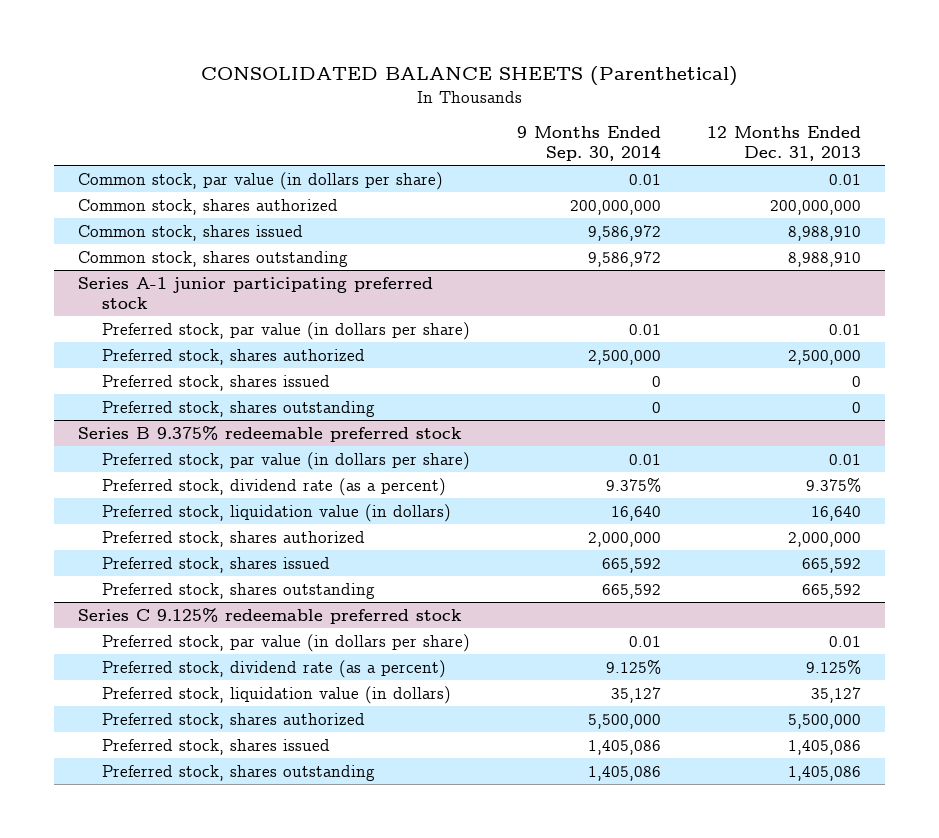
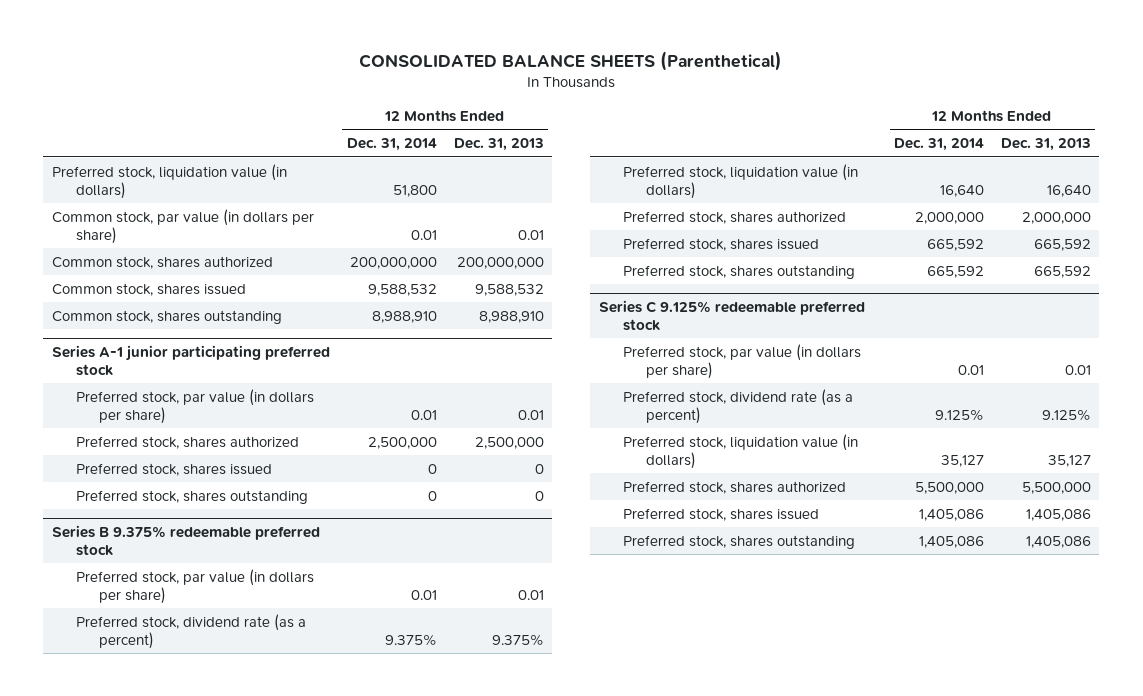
- | 9 Months Ended Sep. 30, 2014 | 12 Months Ended Dec. 31, 2013
+ | 12 Months Ended Dec. 31, 2014 | 12 Months Ended Dec. 31, 2013
+ Preferred stock, liquidation value (in dollars) | 51,800 |
- Common stock, shares issued | 9,586,972 | 8,988,910
+ Common stock, shares issued | 9,588,532 | 9,588,532

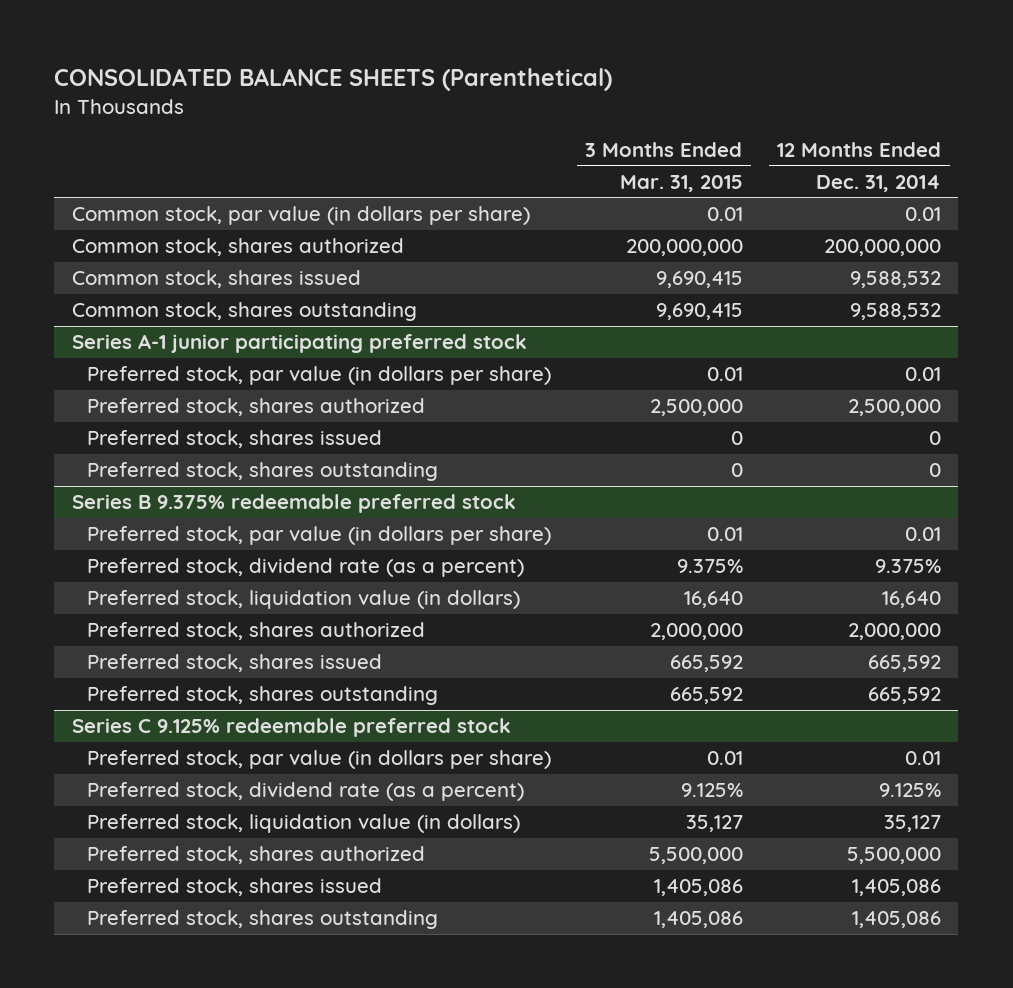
- | 12 Months Ended Dec. 31, 2014 | 12 Months Ended Dec. 31, 2013
+ | 3 Months Ended Mar. 31, 2015 | 12 Months Ended Dec. 31, 2014
- Preferred stock, liquidation value (in dollars) | 51,800 |
- Common stock, shares outstanding | 8,988,910 | 8,988,910
+ Common stock, shares outstanding | 9,690,415 | 9,588,532

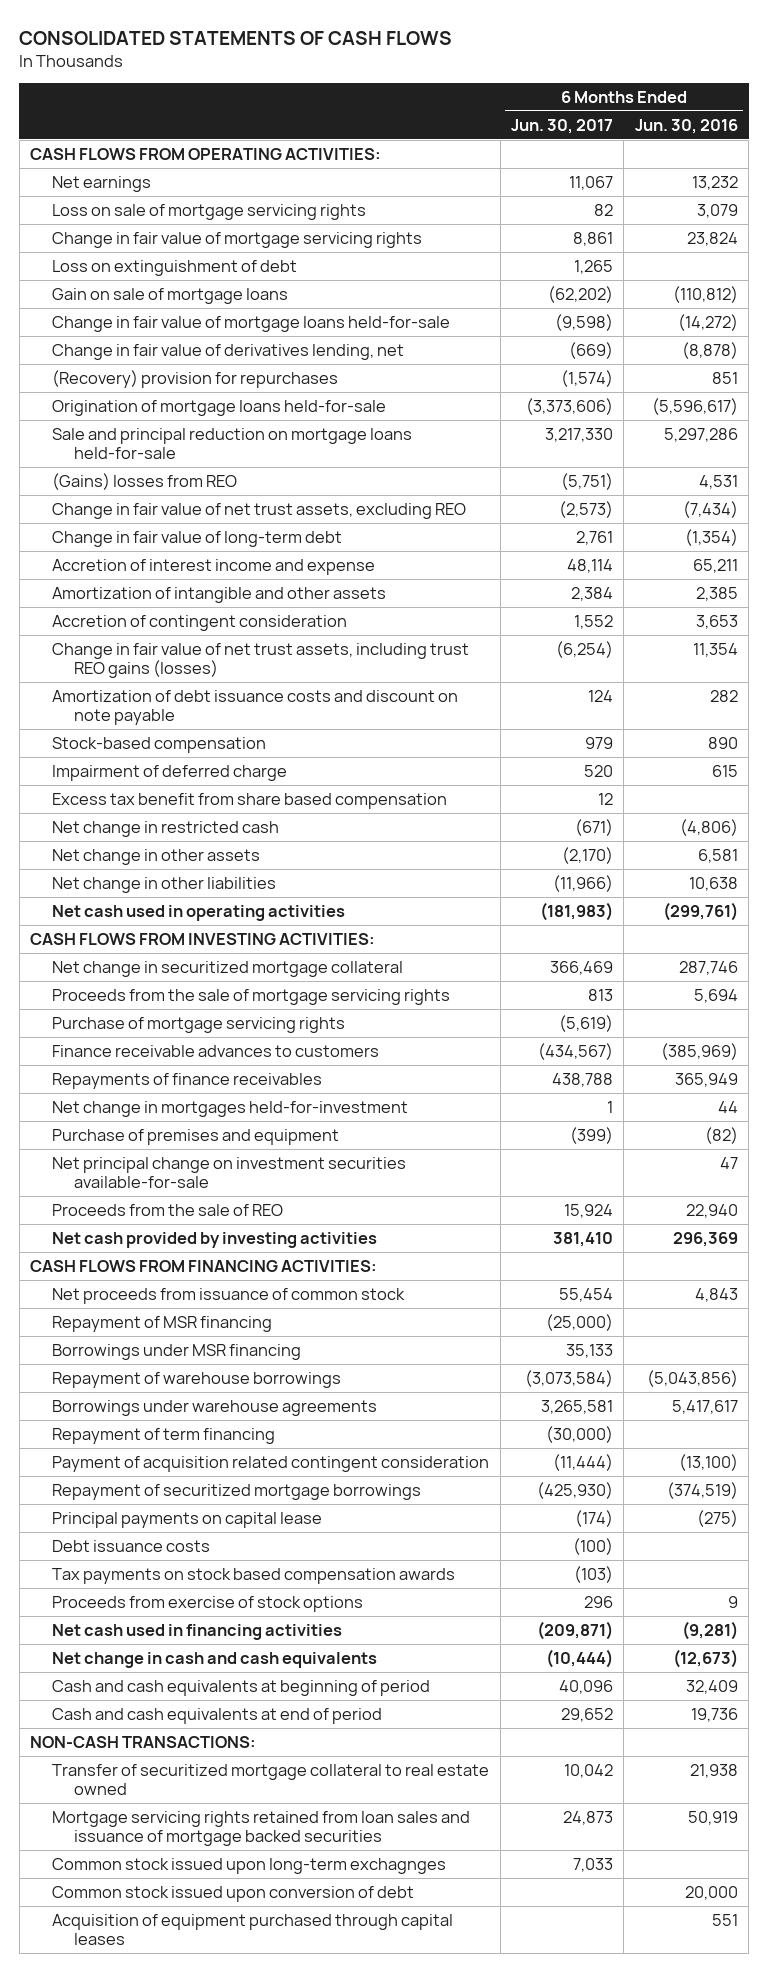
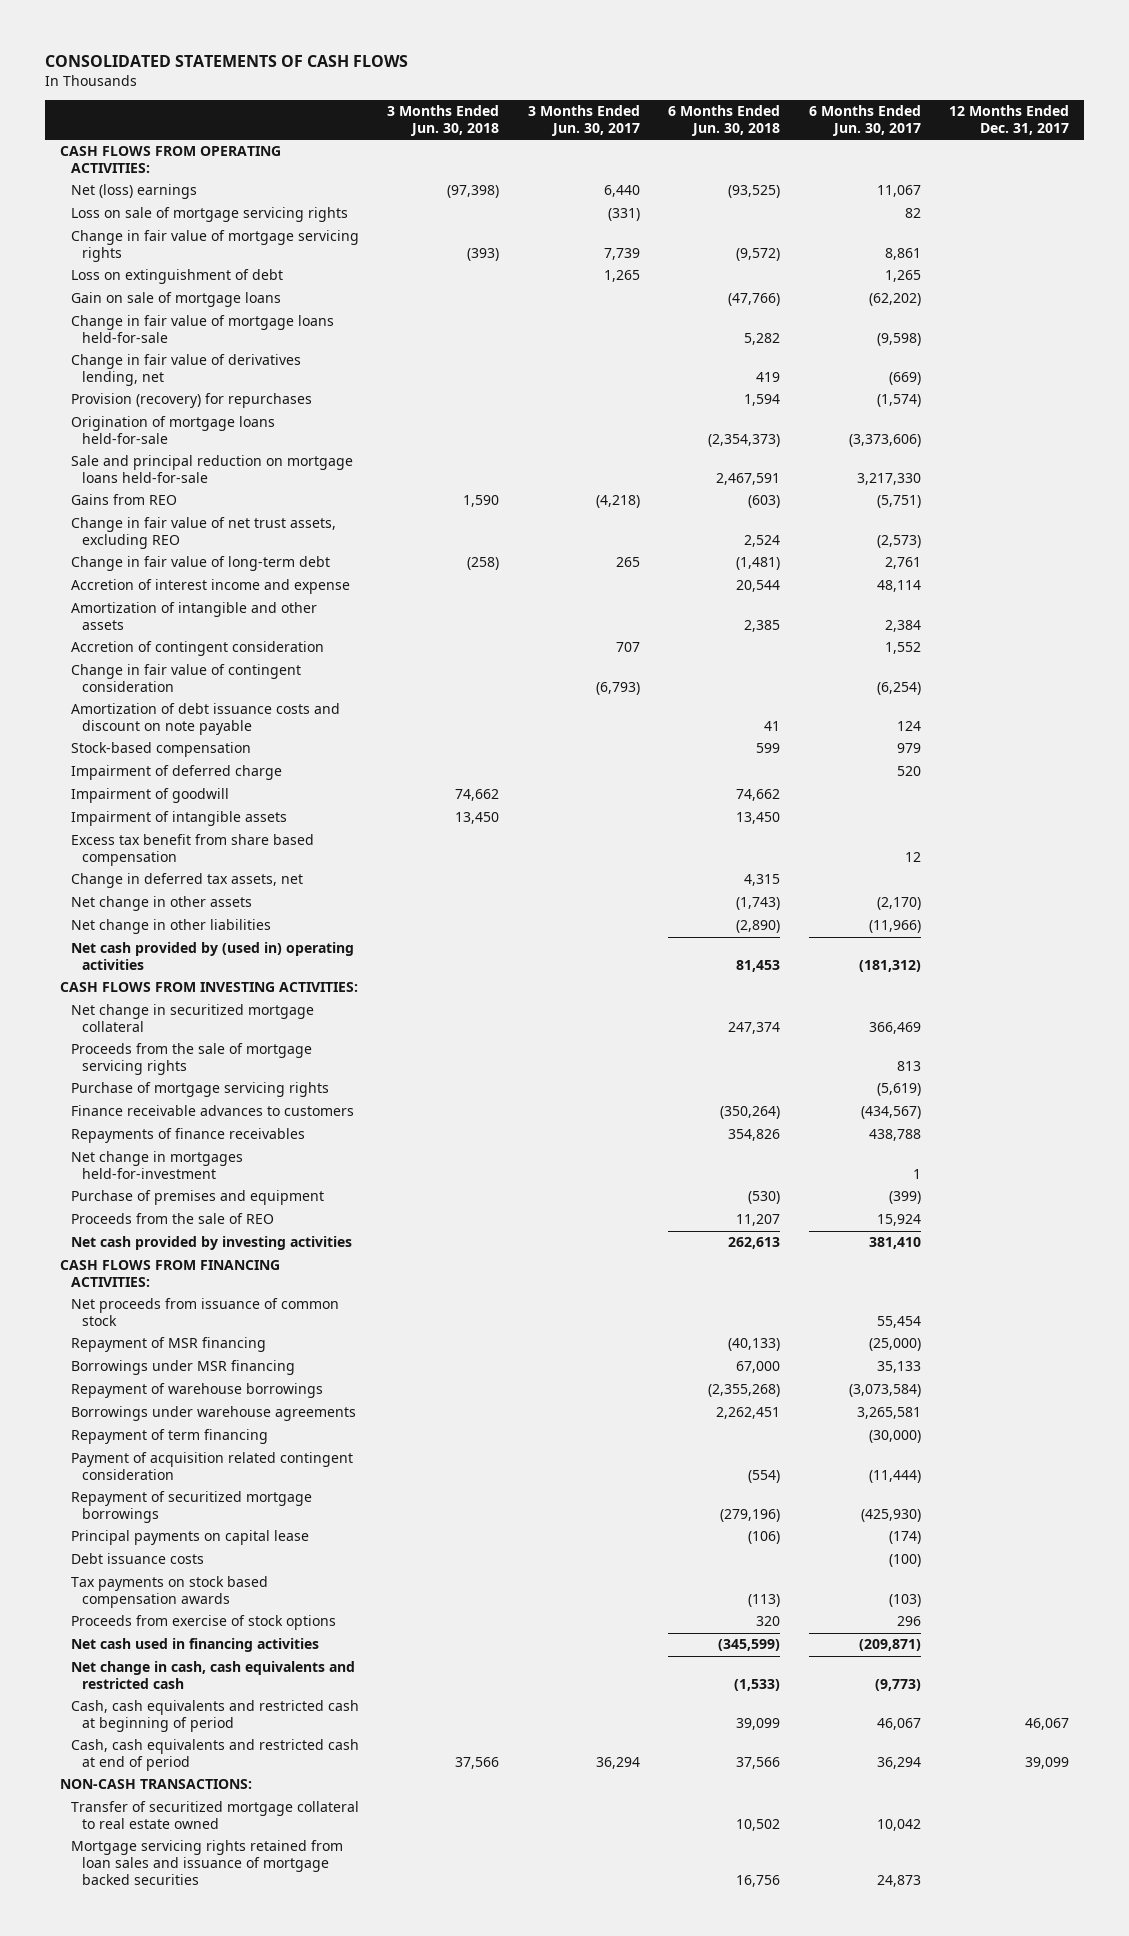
- | 6 Months Ended Jun. 30, 2017 | 6 Months Ended Jun. 30, 2016
+ | 3 Months Ended Jun. 30, 2018 | 3 Months Ended Jun. 30, 2017 | 6 Months Ended Jun. 30, 2018 | 6 Months Ended Jun. 30, 2017 | 12 Months Ended Dec. 31, 2017
- Net earnings | 11,067 | 13,232
+ Net (loss) earnings | (97,398) | 6,440 | (93,525) | 11,067 |
- (Recovery) provision for repurchases | (1,574) | 851
+ Provision (recovery) for repurchases | | | 1,594 | (1,574) |
- (Gains) losses from REO | (5,751) | 4,531
+ Gains from REO | 1,590 | (4,218) | (603) | (5,751) |
- Change in fair value of net trust assets, including trust REO gains (losses) | (6,254) | 11,354
+ Change in fair value of contingent consideration | | (6,793) | | (6,254) |
+ Impairment of goodwill | 74,662 | | 74,662 | |
+ Impairment of intangible assets | 13,450 | | 13,450 | |
- Net change in restricted cash | (671) | (4,806)
+ Change in deferred tax assets, net | | | 4,315 | |
- Net cash used in operating activities | (181,983) | (299,761)
+ Net cash provided by (used in) operating activities | | | 81,453 | (181,312) |
- Net principal change on investment securities available-for-sale | | 47
- Net change in cash and cash equivalents | (10,444) | (12,673)
- Cash and cash equivalents at beginning of period | 40,096 | 32,409
- Cash and cash equivalents at end of period | 29,652 | 19,736
+ Net change in cash, cash equivalents and restricted cash | | | (1,533) | (9,773) |
+ Cash, cash equivalents and restricted cash at beginning of period | | | 39,099 | 46,067 | 46,067
+ Cash, cash equivalents and restricted cash at end of period | 37,566 | 36,294 | 37,566 | 36,294 | 39,099
- Common stock issued upon long-term exchagnges | 7,033 |
- Common stock issued upon conversion of debt | | 20,000
- Acquisition of equipment purchased through capital leases | | 551

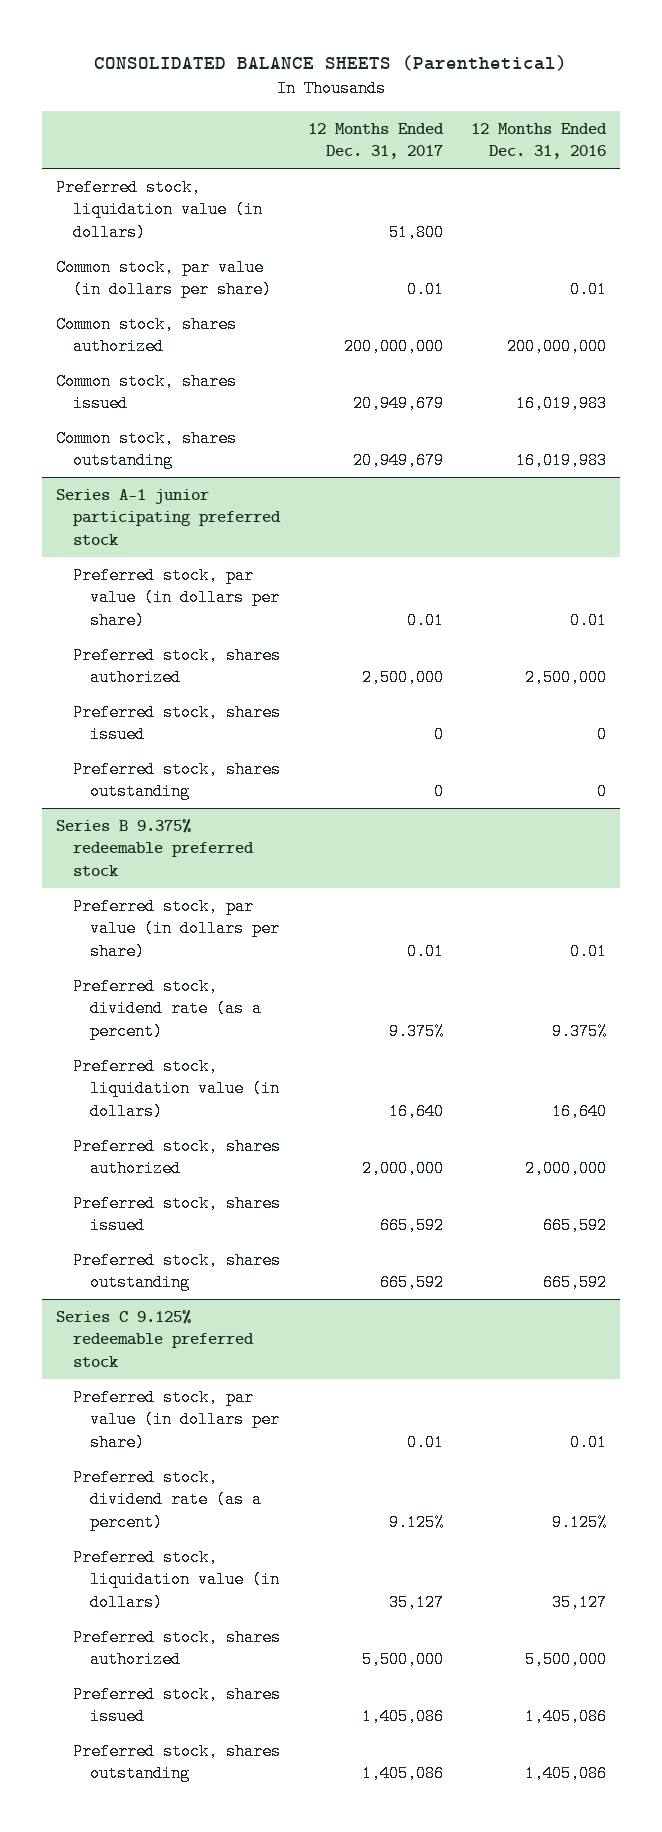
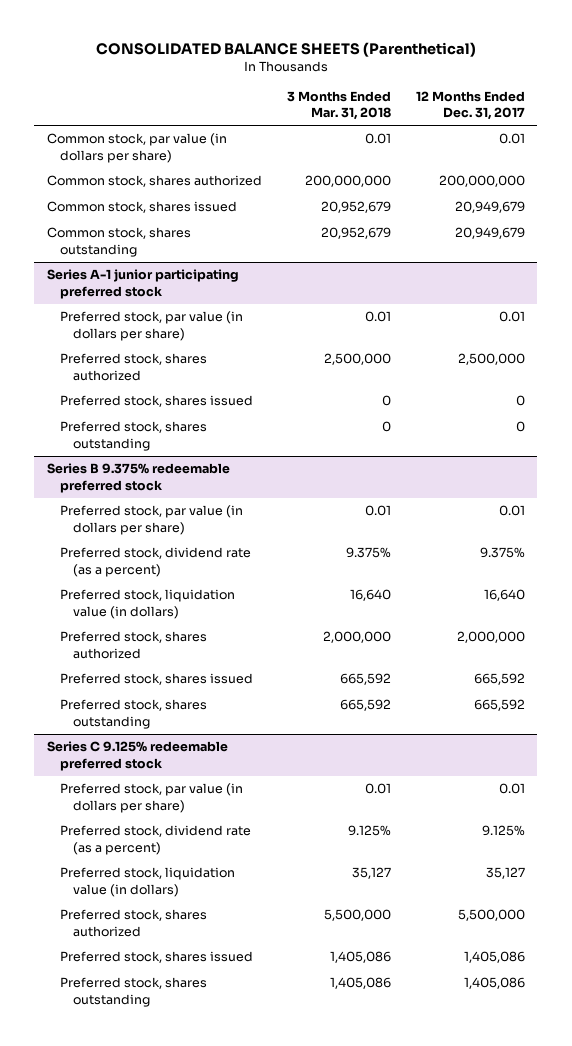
- | 12 Months Ended Dec. 31, 2017 | 12 Months Ended Dec. 31, 2016
+ | 3 Months Ended Mar. 31, 2018 | 12 Months Ended Dec. 31, 2017
- Preferred stock, liquidation value (in dollars) | 51,800 |

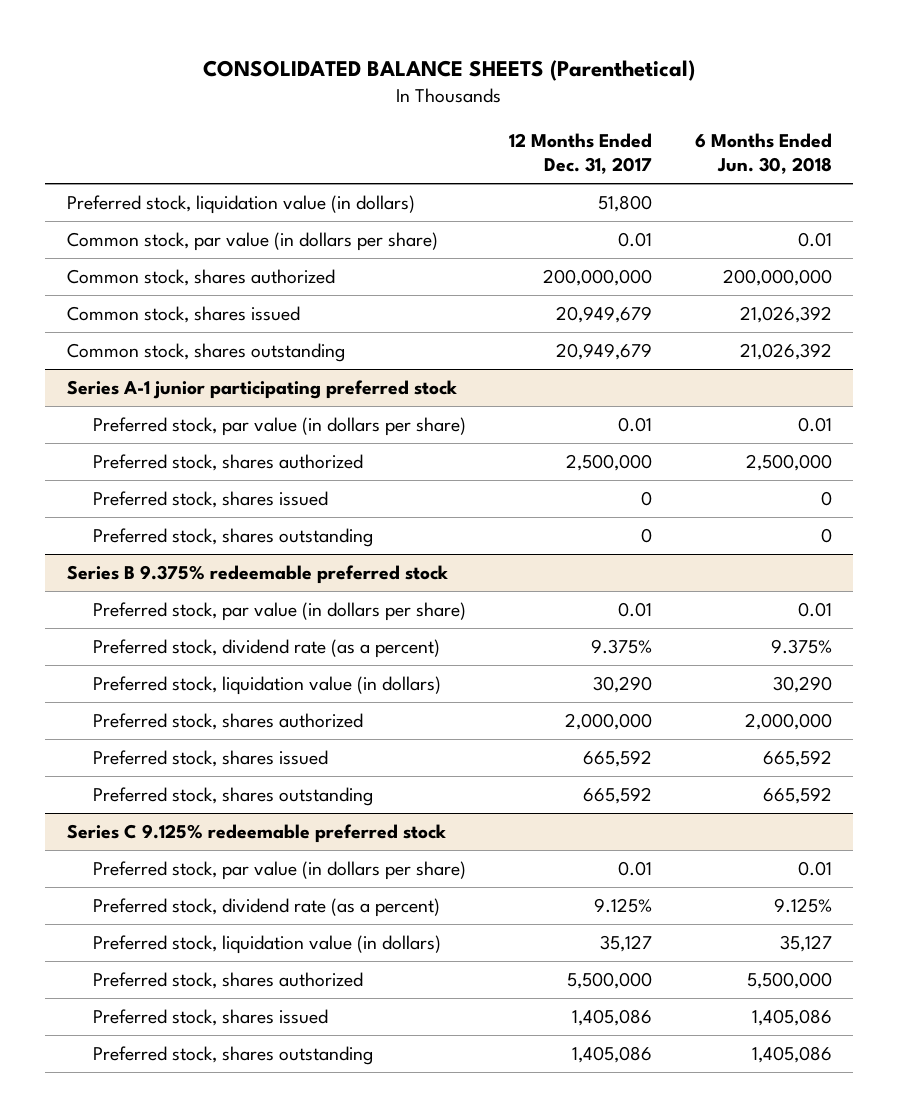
- | 3 Months Ended Mar. 31, 2018 | 12 Months Ended Dec. 31, 2017
+ | 12 Months Ended Dec. 31, 2017 | 6 Months Ended Jun. 30, 2018
+ Preferred stock, liquidation value (in dollars) | 51,800 |
@ Series B 9.375% redeemable preferred stock
- Preferred stock, liquidation value (in dollars) | 16,640 | 16,640
+ Preferred stock, liquidation value (in dollars) | 30,290 | 30,290

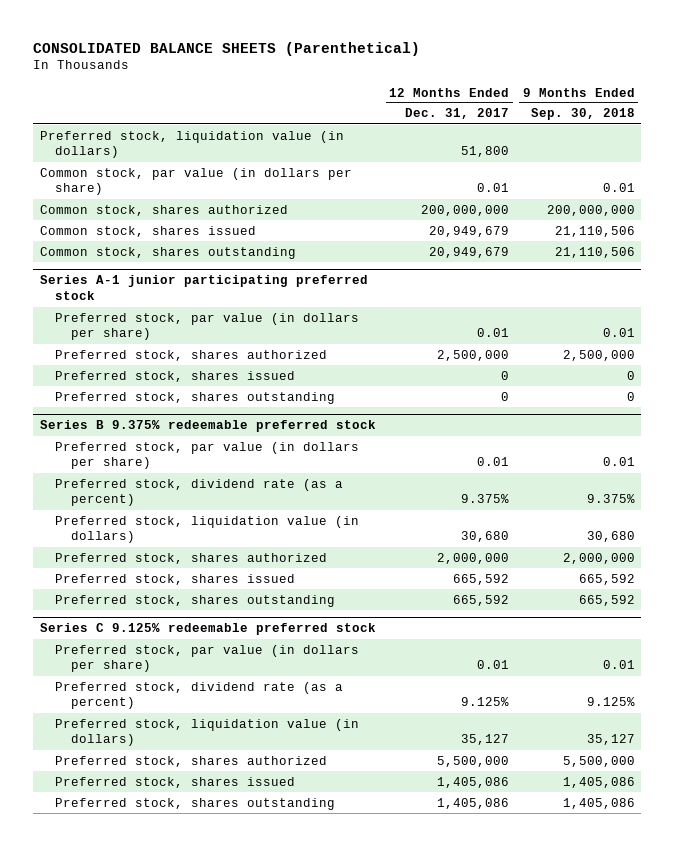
- | 12 Months Ended Dec. 31, 2017 | 6 Months Ended Jun. 30, 2018
+ | 12 Months Ended Dec. 31, 2017 | 9 Months Ended Sep. 30, 2018
@ Series B 9.375% redeemable preferred stock
- Preferred stock, liquidation value (in dollars) | 30,290 | 30,290
+ Preferred stock, liquidation value (in dollars) | 30,680 | 30,680

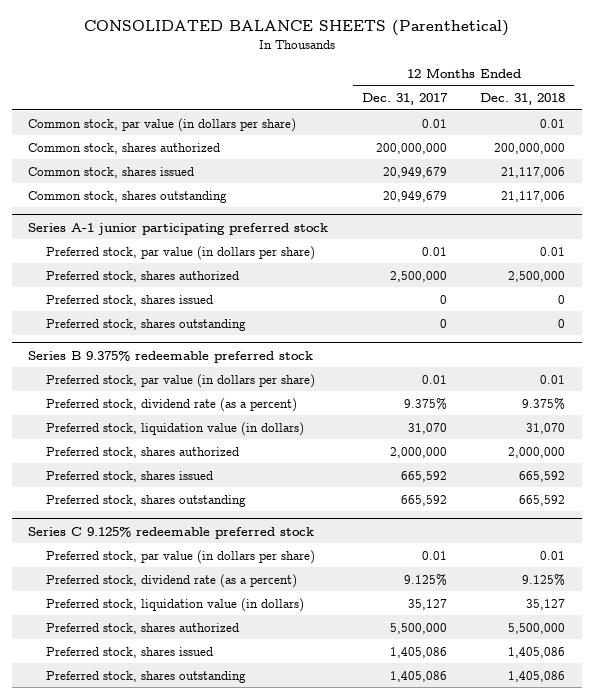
- | 12 Months Ended Dec. 31, 2017 | 9 Months Ended Sep. 30, 2018
+ | 12 Months Ended Dec. 31, 2017 | 12 Months Ended Dec. 31, 2018
- Preferred stock, liquidation value (in dollars) | 51,800 |
@ Series B 9.375% redeemable preferred stock
- Preferred stock, liquidation value (in dollars) | 30,680 | 30,680
+ Preferred stock, liquidation value (in dollars) | 31,070 | 31,070

